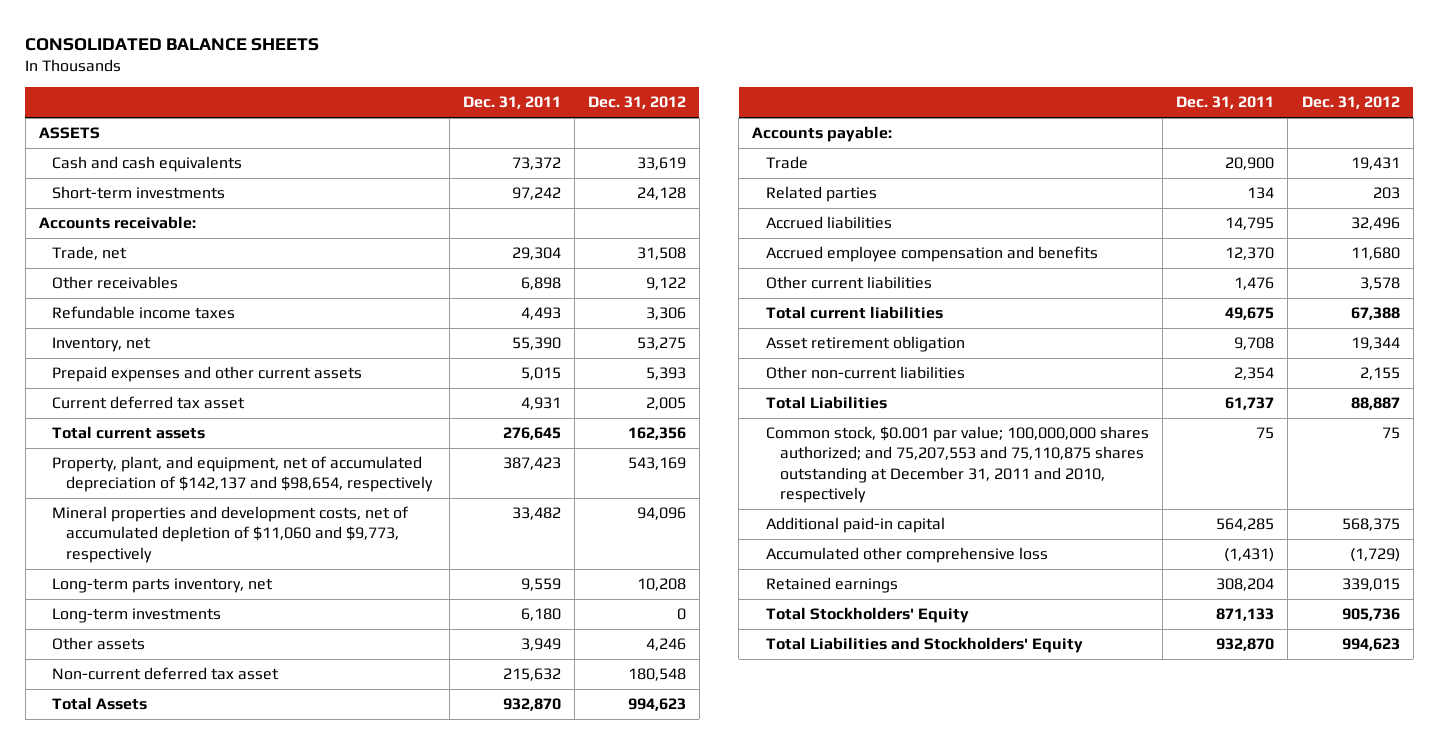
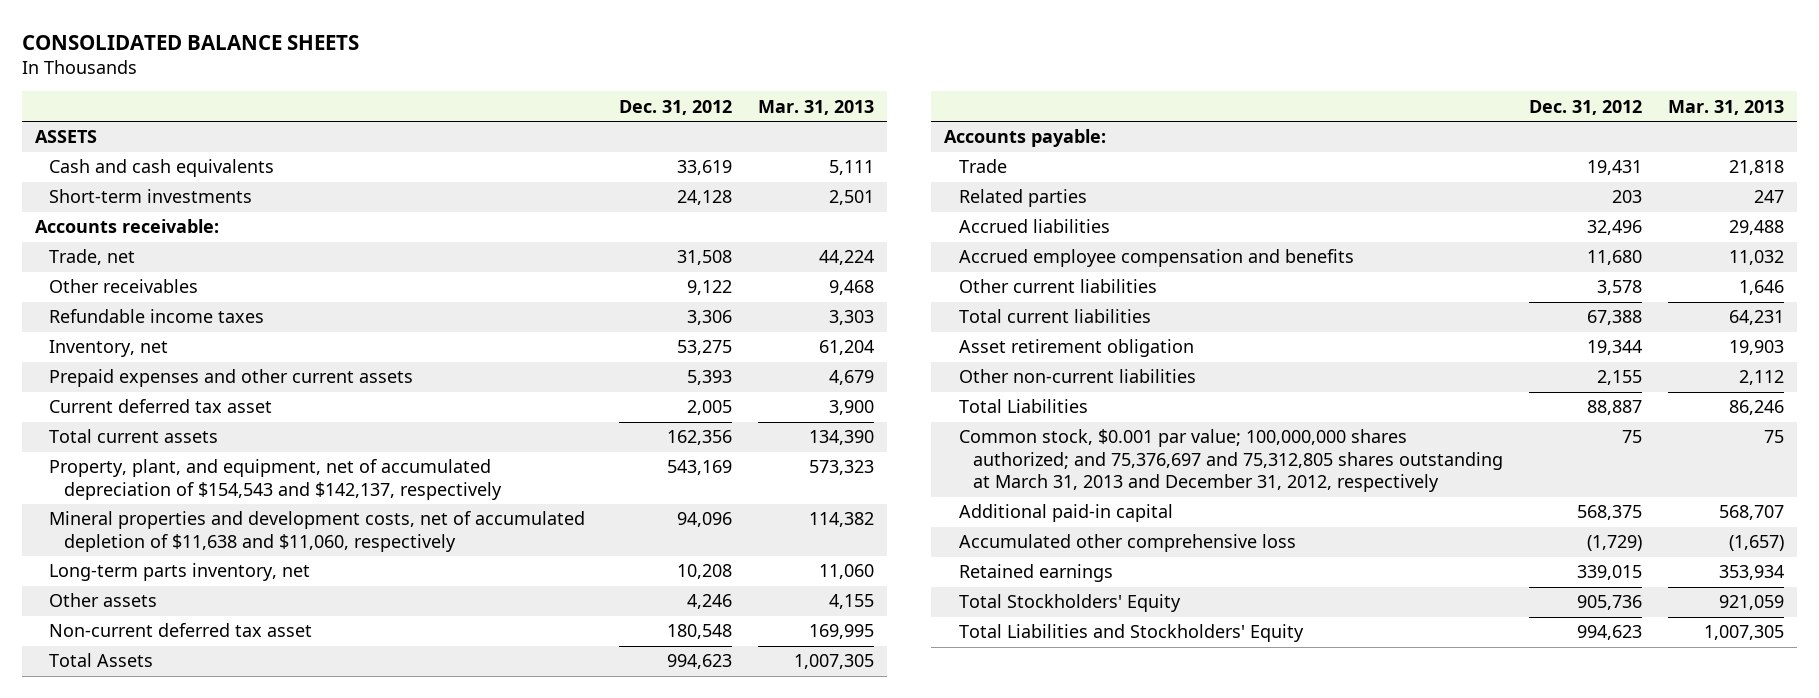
- | Dec. 31, 2011 | Dec. 31, 2012
+ | Dec. 31, 2012 | Mar. 31, 2013
- Property, plant, and equipment, net of accumulated depreciation of $142,137 and $98,654, respectively | 387,423 | 543,169
- Mineral properties and development costs, net of accumulated depletion of $11,060 and $9,773, respectively | 33,482 | 94,096
+ Property, plant, and equipment, net of accumulated depreciation of $154,543 and $142,137, respectively | 543,169 | 573,323
+ Mineral properties and development costs, net of accumulated depletion of $11,638 and $11,060, respectively | 94,096 | 114,382
- Long-term investments | 6,180 | 0
- Common stock, $0.001 par value; 100,000,000 shares authorized; and 75,207,553 and 75,110,875 shares outstanding at December 31, 2011 and 2010, respectively | 75 | 75
+ Common stock, $0.001 par value; 100,000,000 shares authorized; and 75,376,697 and 75,312,805 shares outstanding at March 31, 2013 and December 31, 2012, respectively | 75 | 75

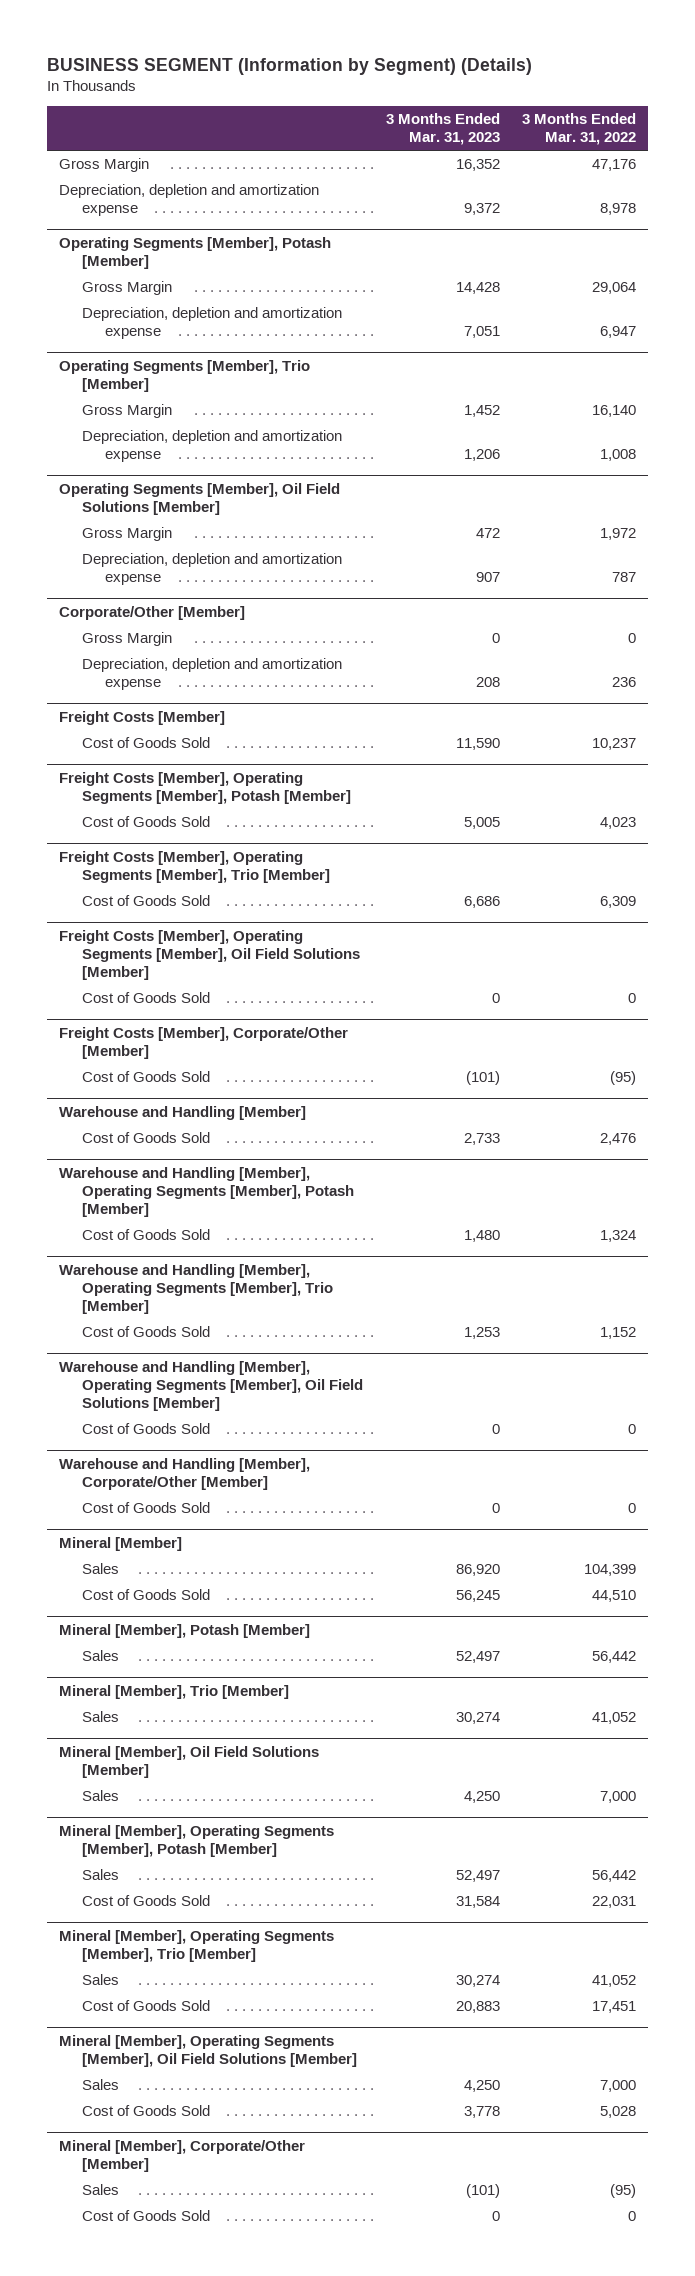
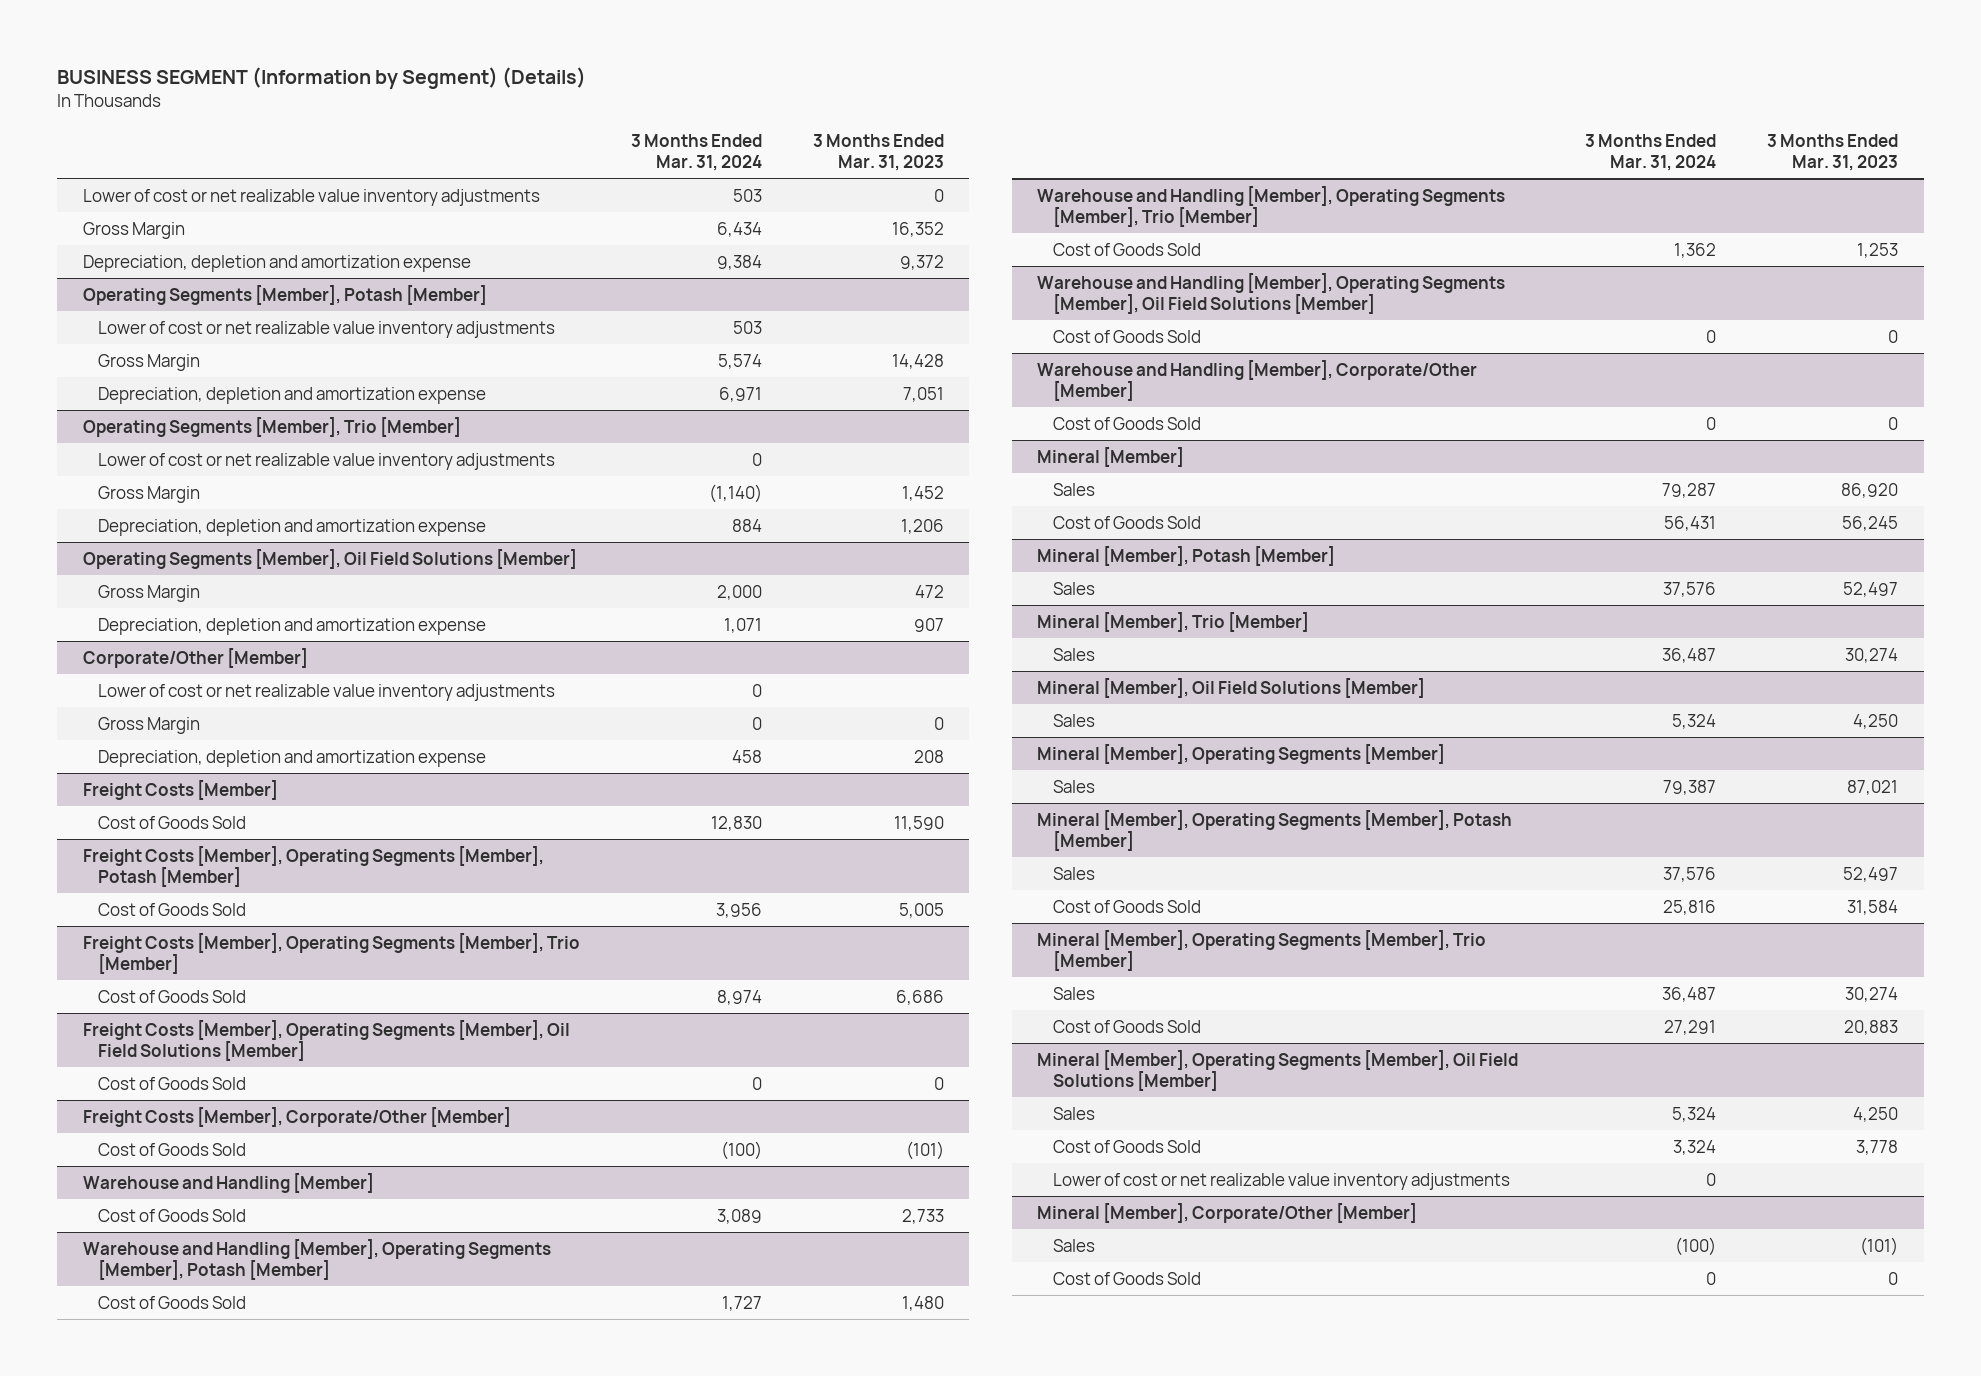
- | 3 Months Ended Mar. 31, 2023 | 3 Months Ended Mar. 31, 2022
+ | 3 Months Ended Mar. 31, 2024 | 3 Months Ended Mar. 31, 2023
+ Lower of cost or net realizable value inventory adjustments | 503 | 0
@ Operating Segments [Member], Potash [Member]
+ Lower of cost or net realizable value inventory adjustments | 503 |
@ Operating Segments [Member], Trio [Member]
+ Lower of cost or net realizable value inventory adjustments | 0 |
@ Corporate/Other [Member]
+ Lower of cost or net realizable value inventory adjustments | 0 |
+ Mineral [Member], Operating Segments [Member]
+ Sales | 79,387 | 87,021
@ Mineral [Member], Operating Segments [Member], Oil Field Solutions [Member]
+ Lower of cost or net realizable value inventory adjustments | 0 |

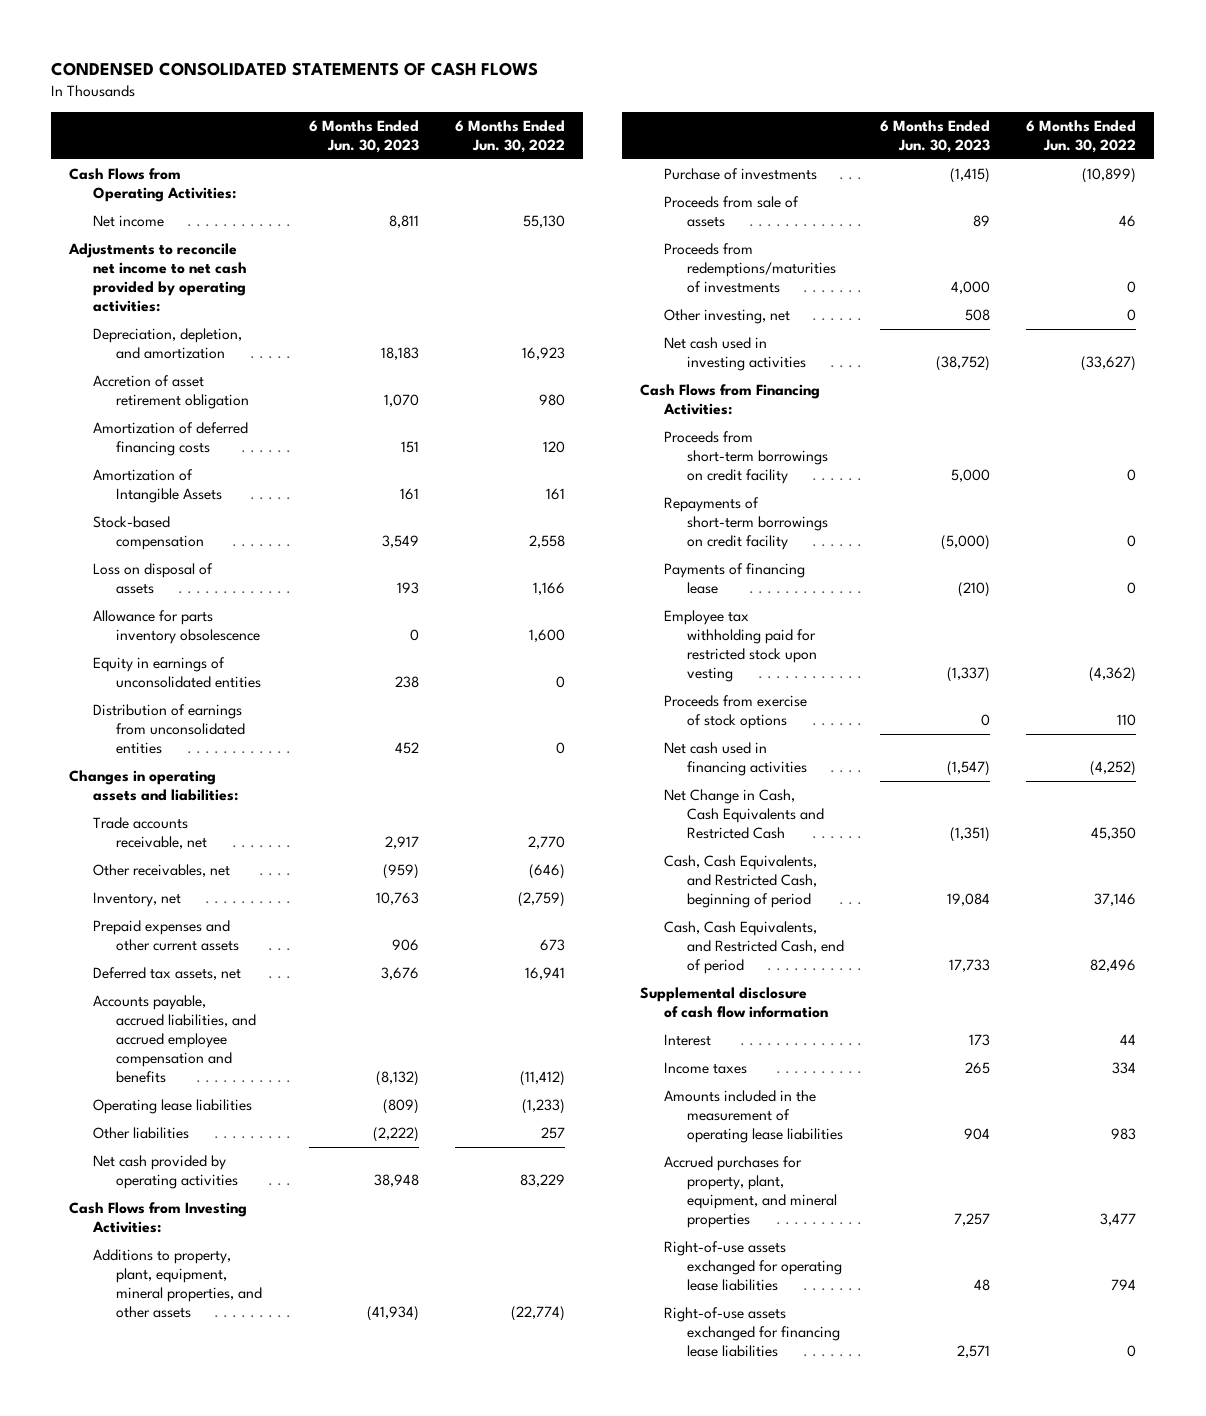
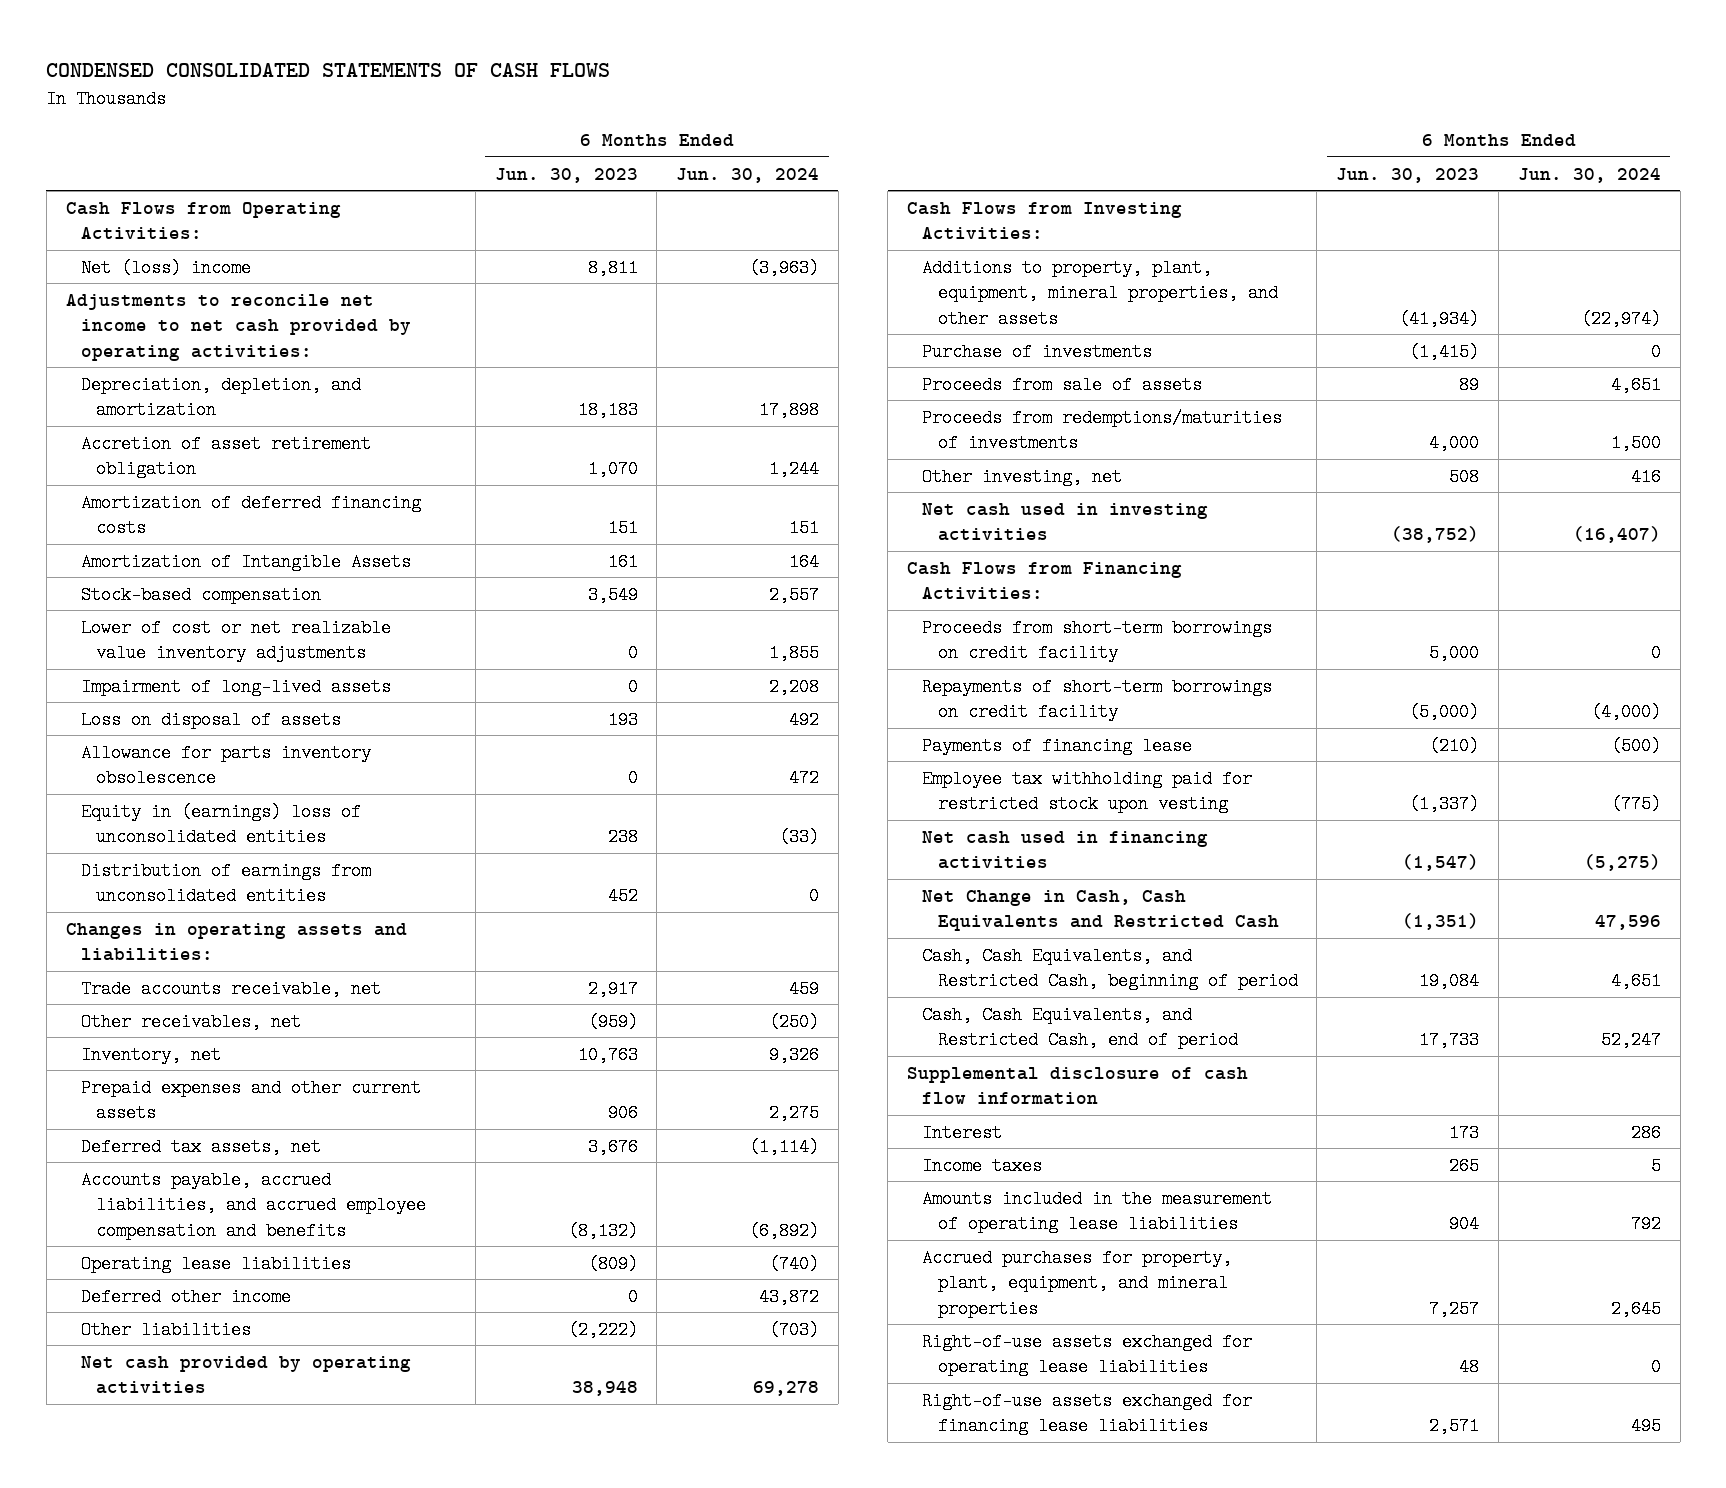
- | 6 Months Ended Jun. 30, 2023 | 6 Months Ended Jun. 30, 2022
+ | 6 Months Ended Jun. 30, 2023 | 6 Months Ended Jun. 30, 2024
- Net income | 8,811 | 55,130
+ Net (loss) income | 8,811 | (3,963)
+ Lower of cost or net realizable value inventory adjustments | 0 | 1,855
+ Impairment of long-lived assets | 0 | 2,208
- Equity in earnings of unconsolidated entities | 238 | 0
+ Equity in (earnings) loss of unconsolidated entities | 238 | (33)
+ Deferred other income | 0 | 43,872
- Proceeds from exercise of stock options | 0 | 110

